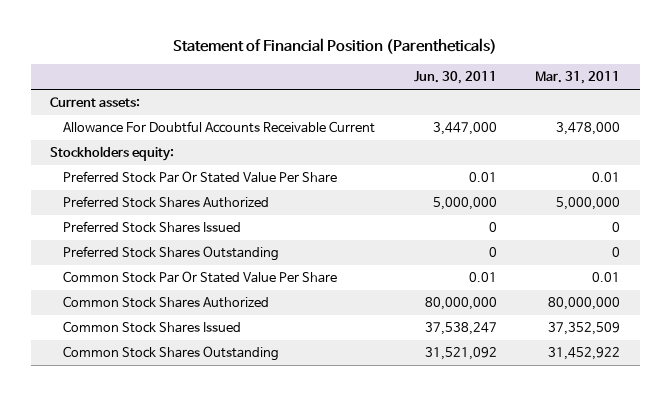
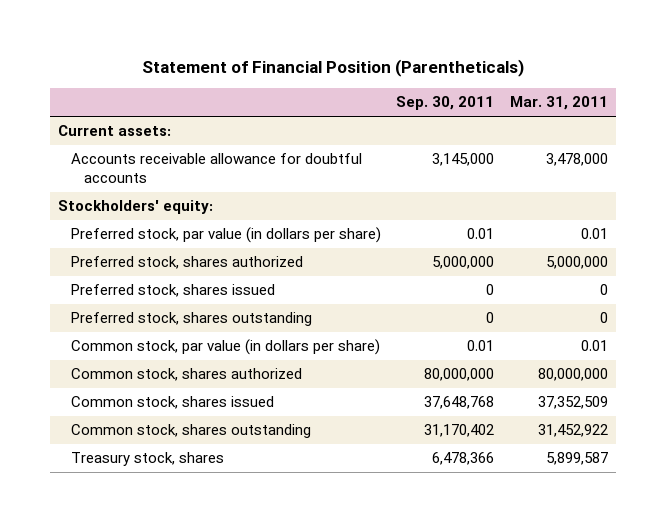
- | Jun. 30, 2011 | Mar. 31, 2011
+ | Sep. 30, 2011 | Mar. 31, 2011
- Allowance For Doubtful Accounts Receivable Current | 3,447,000 | 3,478,000
- Stockholders equity:
- Preferred Stock Par Or Stated Value Per Share | 0.01 | 0.01
- Preferred Stock Shares Authorized | 5,000,000 | 5,000,000
- Preferred Stock Shares Issued | 0 | 0
- Preferred Stock Shares Outstanding | 0 | 0
- Common Stock Par Or Stated Value Per Share | 0.01 | 0.01
- Common Stock Shares Authorized | 80,000,000 | 80,000,000
- Common Stock Shares Issued | 37,538,247 | 37,352,509
- Common Stock Shares Outstanding | 31,521,092 | 31,452,922
+ Accounts receivable allowance for doubtful accounts | 3,145,000 | 3,478,000
+ Stockholders' equity:
+ Preferred stock, par value (in dollars per share) | 0.01 | 0.01
+ Preferred stock, shares authorized | 5,000,000 | 5,000,000
+ Preferred stock, shares issued | 0 | 0
+ Preferred stock, shares outstanding | 0 | 0
+ Common stock, par value (in dollars per share) | 0.01 | 0.01
+ Common stock, shares authorized | 80,000,000 | 80,000,000
+ Common stock, shares issued | 37,648,768 | 37,352,509
+ Common stock, shares outstanding | 31,170,402 | 31,452,922
+ Treasury stock, shares | 6,478,366 | 5,899,587

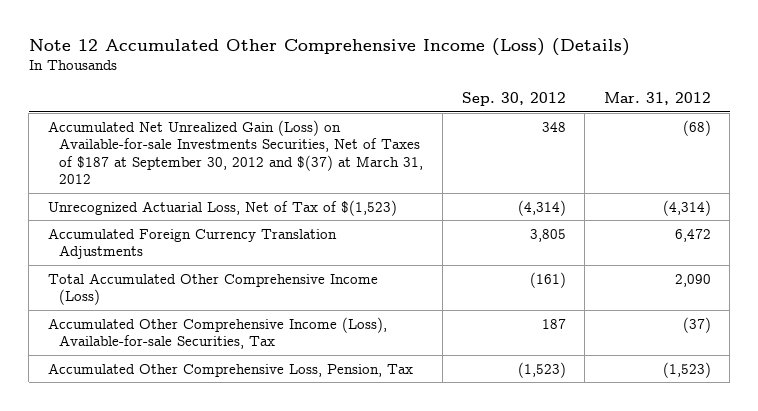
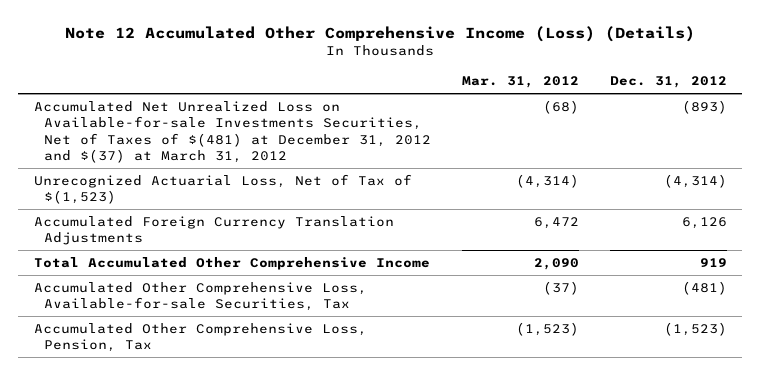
- | Sep. 30, 2012 | Mar. 31, 2012
+ | Mar. 31, 2012 | Dec. 31, 2012
- Accumulated Net Unrealized Gain (Loss) on Available-for-sale Investments Securities, Net of Taxes of $187 at September 30, 2012 and $(37) at March 31, 2012 | 348 | (68)
+ Accumulated Net Unrealized Loss on Available-for-sale Investments Securities, Net of Taxes of $(481) at December 31, 2012 and $(37) at March 31, 2012 | (68) | (893)
- Total Accumulated Other Comprehensive Income (Loss) | (161) | 2,090
- Accumulated Other Comprehensive Income (Loss), Available-for-sale Securities, Tax | 187 | (37)
+ Total Accumulated Other Comprehensive Income | 2,090 | 919
+ Accumulated Other Comprehensive Loss, Available-for-sale Securities, Tax | (37) | (481)

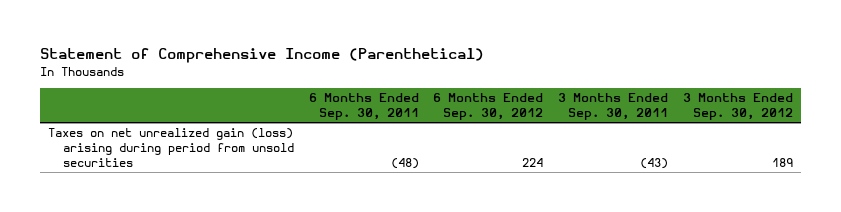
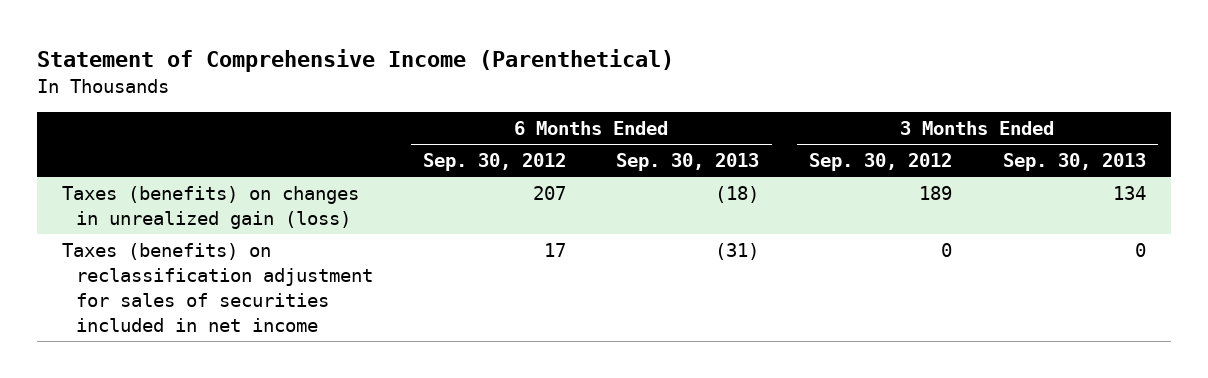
- | 6 Months Ended Sep. 30, 2011 | 6 Months Ended Sep. 30, 2012 | 3 Months Ended Sep. 30, 2011 | 3 Months Ended Sep. 30, 2012
+ | 6 Months Ended Sep. 30, 2012 | 6 Months Ended Sep. 30, 2013 | 3 Months Ended Sep. 30, 2012 | 3 Months Ended Sep. 30, 2013
- Taxes on net unrealized gain (loss) arising during period from unsold securities | (48) | 224 | (43) | 189
+ Taxes (benefits) on changes in unrealized gain (loss) | 207 | (18) | 189 | 134
+ Taxes (benefits) on reclassification adjustment for sales of securities included in net income | 17 | (31) | 0 | 0

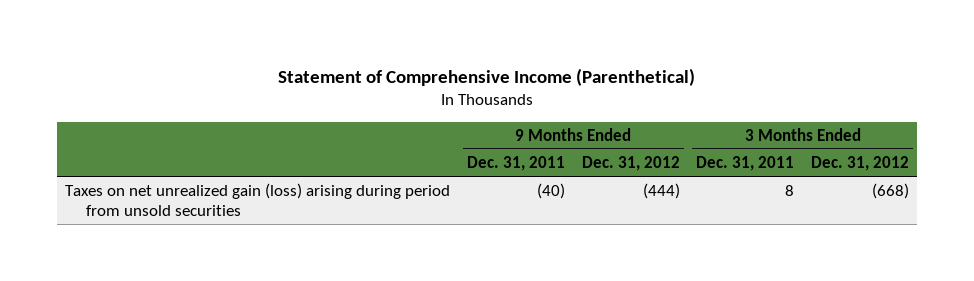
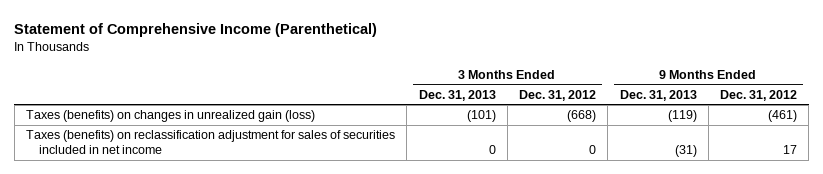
- | 9 Months Ended Dec. 31, 2011 | 9 Months Ended Dec. 31, 2012 | 3 Months Ended Dec. 31, 2011 | 3 Months Ended Dec. 31, 2012
+ | 3 Months Ended Dec. 31, 2013 | 3 Months Ended Dec. 31, 2012 | 9 Months Ended Dec. 31, 2013 | 9 Months Ended Dec. 31, 2012
- Taxes on net unrealized gain (loss) arising during period from unsold securities | (40) | (444) | 8 | (668)
+ Taxes (benefits) on changes in unrealized gain (loss) | (101) | (668) | (119) | (461)
+ Taxes (benefits) on reclassification adjustment for sales of securities included in net income | 0 | 0 | (31) | 17

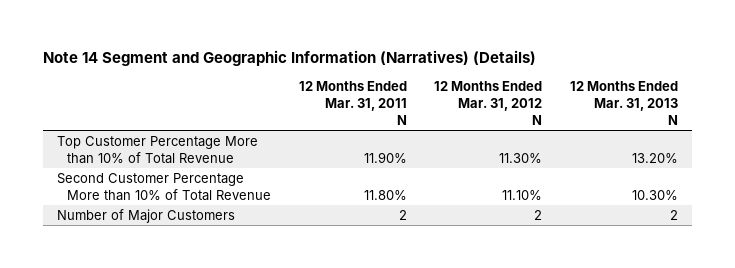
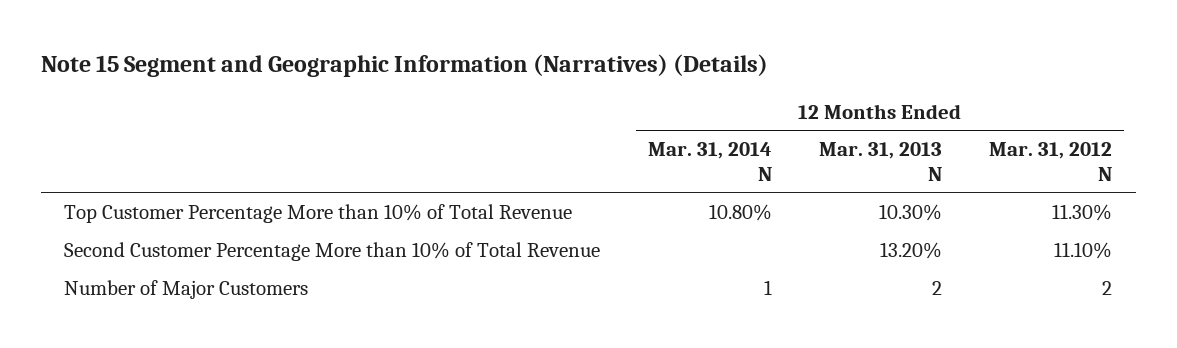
- Note 14 Segment and Geographic Information (Narratives) (Details)
+ Note 15 Segment and Geographic Information (Narratives) (Details)
- | 12 Months Ended Mar. 31, 2011 N | 12 Months Ended Mar. 31, 2012 N | 12 Months Ended Mar. 31, 2013 N
+ | 12 Months Ended Mar. 31, 2014 N | 12 Months Ended Mar. 31, 2013 N | 12 Months Ended Mar. 31, 2012 N
- Top Customer Percentage More than 10% of Total Revenue | 11.90% | 11.30% | 13.20%
- Second Customer Percentage More than 10% of Total Revenue | 11.80% | 11.10% | 10.30%
+ Top Customer Percentage More than 10% of Total Revenue | 10.80% | 10.30% | 11.30%
+ Second Customer Percentage More than 10% of Total Revenue | | 13.20% | 11.10%

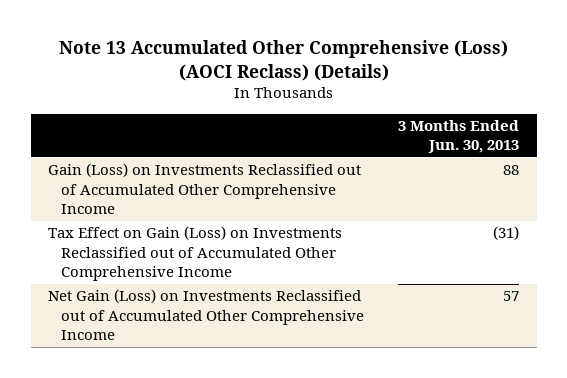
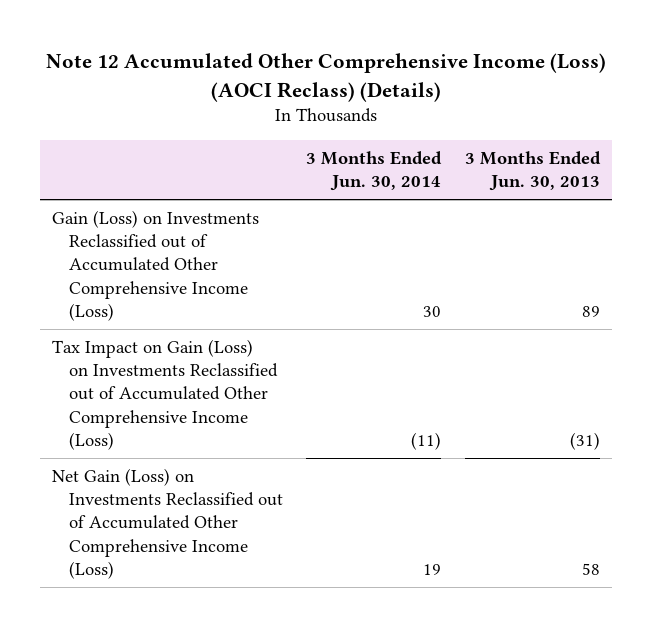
- Note 13 Accumulated Other Comprehensive (Loss) (AOCI Reclass) (Details)
+ Note 12 Accumulated Other Comprehensive Income (Loss) (AOCI Reclass) (Details)
- | 3 Months Ended Jun. 30, 2013
+ | 3 Months Ended Jun. 30, 2014 | 3 Months Ended Jun. 30, 2013
- Gain (Loss) on Investments Reclassified out of Accumulated Other Comprehensive Income | 88
- Tax Effect on Gain (Loss) on Investments Reclassified out of Accumulated Other Comprehensive Income | (31)
- Net Gain (Loss) on Investments Reclassified out of Accumulated Other Comprehensive Income | 57
+ Gain (Loss) on Investments Reclassified out of Accumulated Other Comprehensive Income (Loss) | 30 | 89
+ Tax Impact on Gain (Loss) on Investments Reclassified out of Accumulated Other Comprehensive Income (Loss) | (11) | (31)
+ Net Gain (Loss) on Investments Reclassified out of Accumulated Other Comprehensive Income (Loss) | 19 | 58

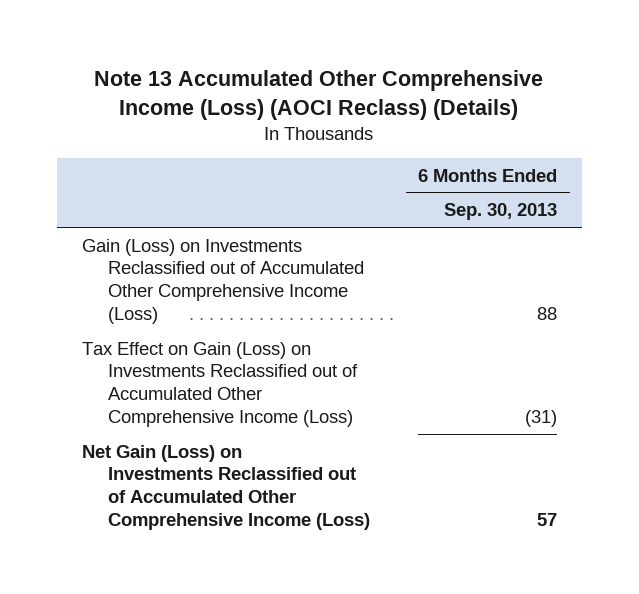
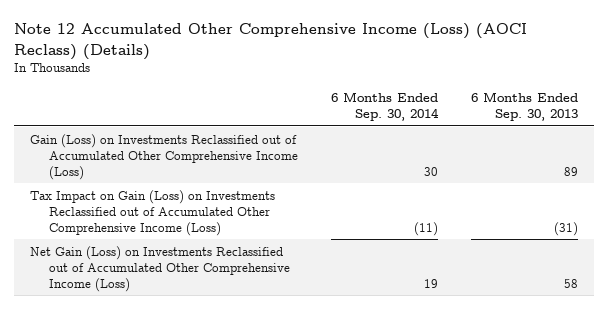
- Note 13 Accumulated Other Comprehensive Income (Loss) (AOCI Reclass) (Details)
+ Note 12 Accumulated Other Comprehensive Income (Loss) (AOCI Reclass) (Details)
- | 6 Months Ended Sep. 30, 2013
+ | 6 Months Ended Sep. 30, 2014 | 6 Months Ended Sep. 30, 2013
- Gain (Loss) on Investments Reclassified out of Accumulated Other Comprehensive Income (Loss) | 88
- Tax Effect on Gain (Loss) on Investments Reclassified out of Accumulated Other Comprehensive Income (Loss) | (31)
- Net Gain (Loss) on Investments Reclassified out of Accumulated Other Comprehensive Income (Loss) | 57
+ Gain (Loss) on Investments Reclassified out of Accumulated Other Comprehensive Income (Loss) | 30 | 89
+ Tax Impact on Gain (Loss) on Investments Reclassified out of Accumulated Other Comprehensive Income (Loss) | (11) | (31)
+ Net Gain (Loss) on Investments Reclassified out of Accumulated Other Comprehensive Income (Loss) | 19 | 58

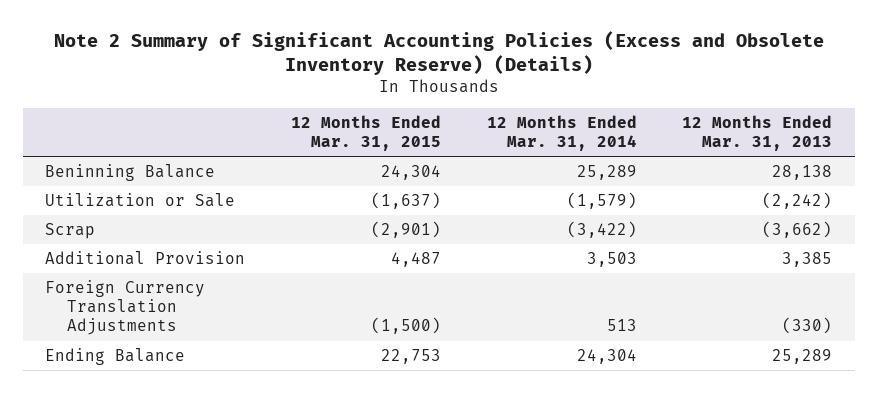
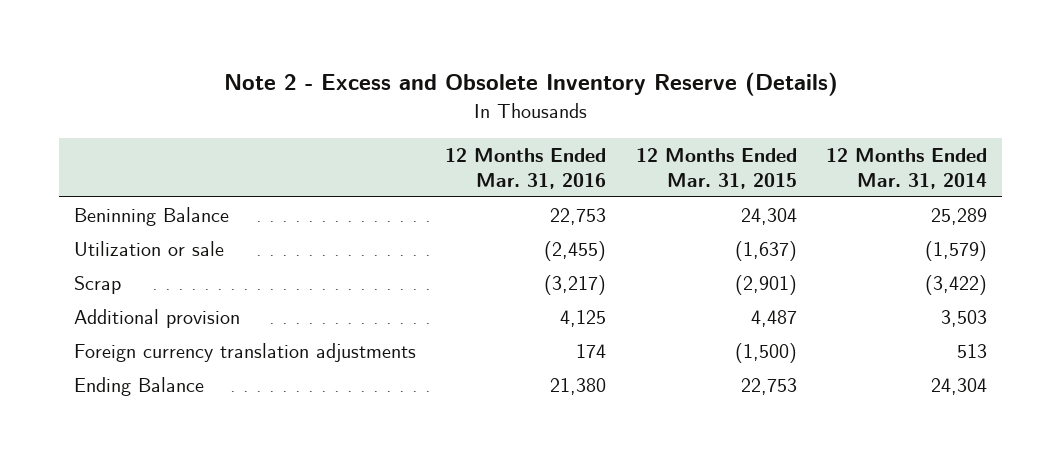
- Note 2 Summary of Significant Accounting Policies (Excess and Obsolete Inventory Reserve) (Details)
+ Note 2 - Excess and Obsolete Inventory Reserve (Details)
- | 12 Months Ended Mar. 31, 2015 | 12 Months Ended Mar. 31, 2014 | 12 Months Ended Mar. 31, 2013
+ | 12 Months Ended Mar. 31, 2016 | 12 Months Ended Mar. 31, 2015 | 12 Months Ended Mar. 31, 2014
- Utilization or Sale | (1,637) | (1,579) | (2,242)
+ Utilization or sale | (2,455) | (1,637) | (1,579)
- Additional Provision | 4,487 | 3,503 | 3,385
- Foreign Currency Translation Adjustments | (1,500) | 513 | (330)
+ Additional provision | 4,125 | 4,487 | 3,503
+ Foreign currency translation adjustments | 174 | (1,500) | 513

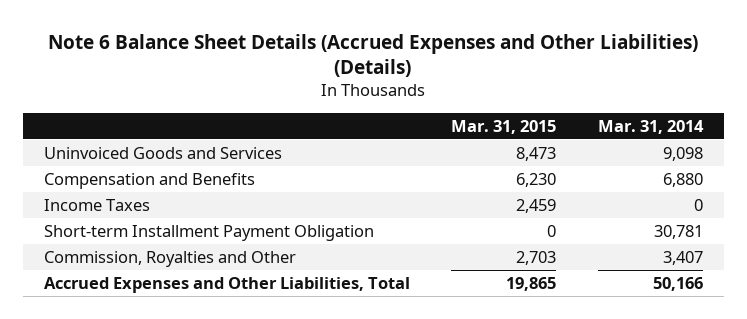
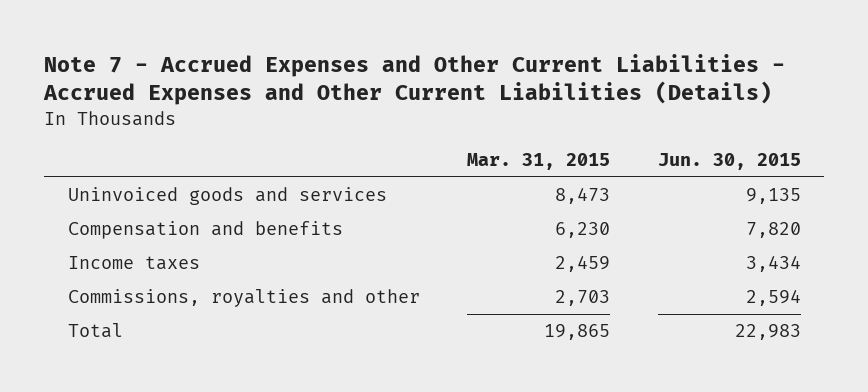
- Note 6 Balance Sheet Details (Accrued Expenses and Other Liabilities) (Details)
+ Note 7 - Accrued Expenses and Other Current Liabilities - Accrued Expenses and Other Current Liabilities (Details)
- | Mar. 31, 2015 | Mar. 31, 2014
+ | Mar. 31, 2015 | Jun. 30, 2015
- Uninvoiced Goods and Services | 8,473 | 9,098
- Compensation and Benefits | 6,230 | 6,880
- Income Taxes | 2,459 | 0
- Short-term Installment Payment Obligation | 0 | 30,781
- Commission, Royalties and Other | 2,703 | 3,407
- Accrued Expenses and Other Liabilities, Total | 19,865 | 50,166
+ Uninvoiced goods and services | 8,473 | 9,135
+ Compensation and benefits | 6,230 | 7,820
+ Income taxes | 2,459 | 3,434
+ Commissions, royalties and other | 2,703 | 2,594
+ Total | 19,865 | 22,983

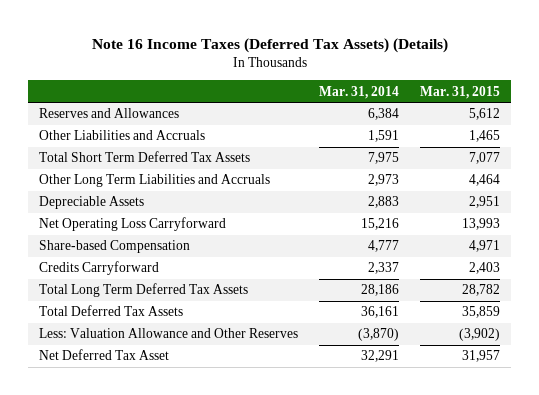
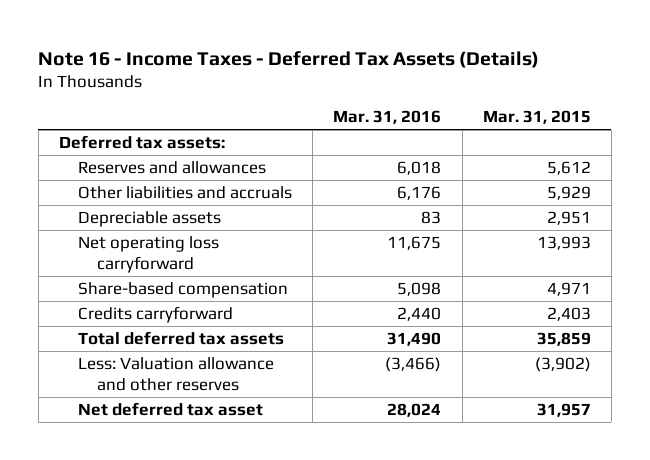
- Note 16 Income Taxes (Deferred Tax Assets) (Details)
+ Note 16 - Income Taxes - Deferred Tax Assets (Details)
- | Mar. 31, 2014 | Mar. 31, 2015
+ | Mar. 31, 2016 | Mar. 31, 2015
- Reserves and Allowances | 6,384 | 5,612
- Other Liabilities and Accruals | 1,591 | 1,465
- Total Short Term Deferred Tax Assets | 7,975 | 7,077
- Other Long Term Liabilities and Accruals | 2,973 | 4,464
- Depreciable Assets | 2,883 | 2,951
- Net Operating Loss Carryforward | 15,216 | 13,993
- Share-based Compensation | 4,777 | 4,971
- Credits Carryforward | 2,337 | 2,403
- Total Long Term Deferred Tax Assets | 28,186 | 28,782
- Total Deferred Tax Assets | 36,161 | 35,859
- Less: Valuation Allowance and Other Reserves | (3,870) | (3,902)
- Net Deferred Tax Asset | 32,291 | 31,957
+ Deferred tax assets:
+ Reserves and allowances | 6,018 | 5,612
+ Other liabilities and accruals | 6,176 | 5,929
+ Depreciable assets | 83 | 2,951
+ Net operating loss carryforward | 11,675 | 13,993
+ Share-based compensation | 5,098 | 4,971
+ Credits carryforward | 2,440 | 2,403
+ Total deferred tax assets | 31,490 | 35,859
+ Less: Valuation allowance and other reserves | (3,466) | (3,902)
+ Net deferred tax asset | 28,024 | 31,957

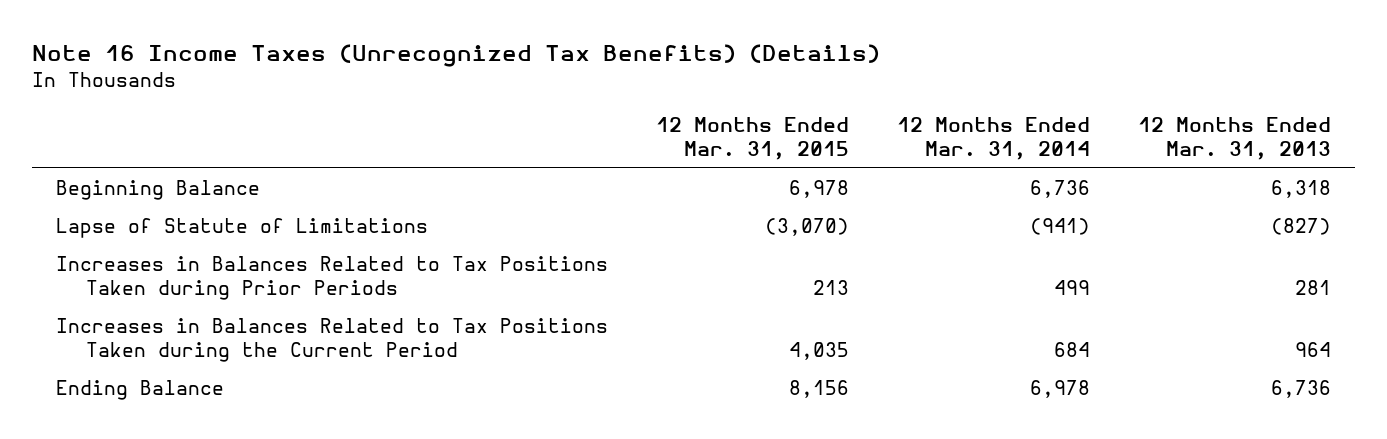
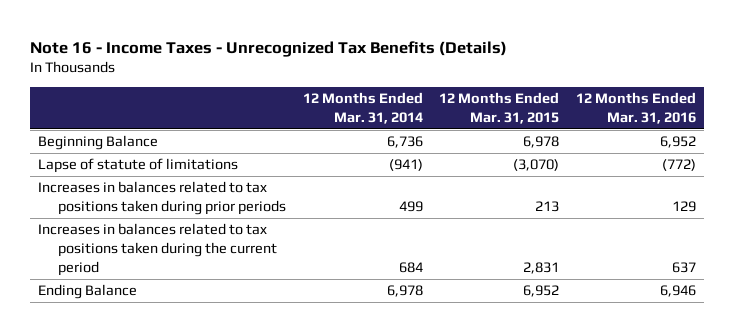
- Note 16 Income Taxes (Unrecognized Tax Benefits) (Details)
+ Note 16 - Income Taxes - Unrecognized Tax Benefits (Details)
- | 12 Months Ended Mar. 31, 2015 | 12 Months Ended Mar. 31, 2014 | 12 Months Ended Mar. 31, 2013
+ | 12 Months Ended Mar. 31, 2014 | 12 Months Ended Mar. 31, 2015 | 12 Months Ended Mar. 31, 2016
- Lapse of Statute of Limitations | (3,070) | (941) | (827)
- Increases in Balances Related to Tax Positions Taken during Prior Periods | 213 | 499 | 281
- Increases in Balances Related to Tax Positions Taken during the Current Period | 4,035 | 684 | 964
- Ending Balance | 8,156 | 6,978 | 6,736
+ Lapse of statute of limitations | (941) | (3,070) | (772)
+ Increases in balances related to tax positions taken during prior periods | 499 | 213 | 129
+ Increases in balances related to tax positions taken during the current period | 684 | 2,831 | 637
+ Ending Balance | 6,978 | 6,952 | 6,946

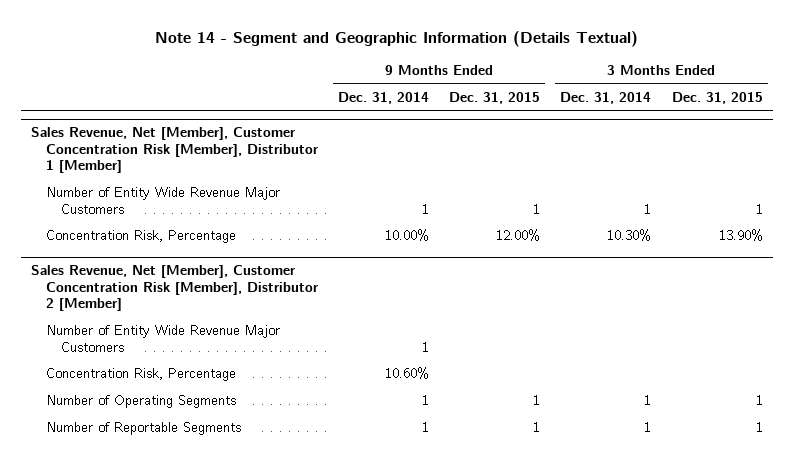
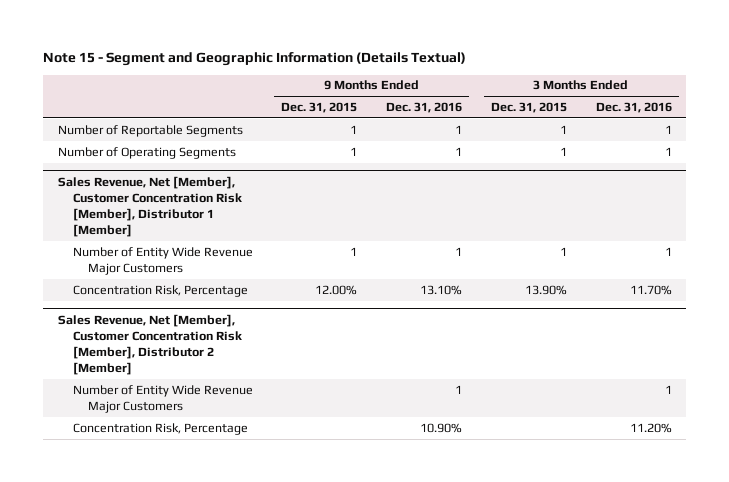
- Note 14 - Segment and Geographic Information (Details Textual)
+ Note 15 - Segment and Geographic Information (Details Textual)
- | 9 Months Ended Dec. 31, 2014 | 9 Months Ended Dec. 31, 2015 | 3 Months Ended Dec. 31, 2014 | 3 Months Ended Dec. 31, 2015
+ | 9 Months Ended Dec. 31, 2015 | 9 Months Ended Dec. 31, 2016 | 3 Months Ended Dec. 31, 2015 | 3 Months Ended Dec. 31, 2016
+ Number of Reportable Segments | 1 | 1 | 1 | 1
+ Number of Operating Segments | 1 | 1 | 1 | 1
@ Sales Revenue, Net [Member], Customer Concentration Risk [Member], Distributor 2 [Member]
- Number of Operating Segments | 1 | 1 | 1 | 1
- Number of Reportable Segments | 1 | 1 | 1 | 1

